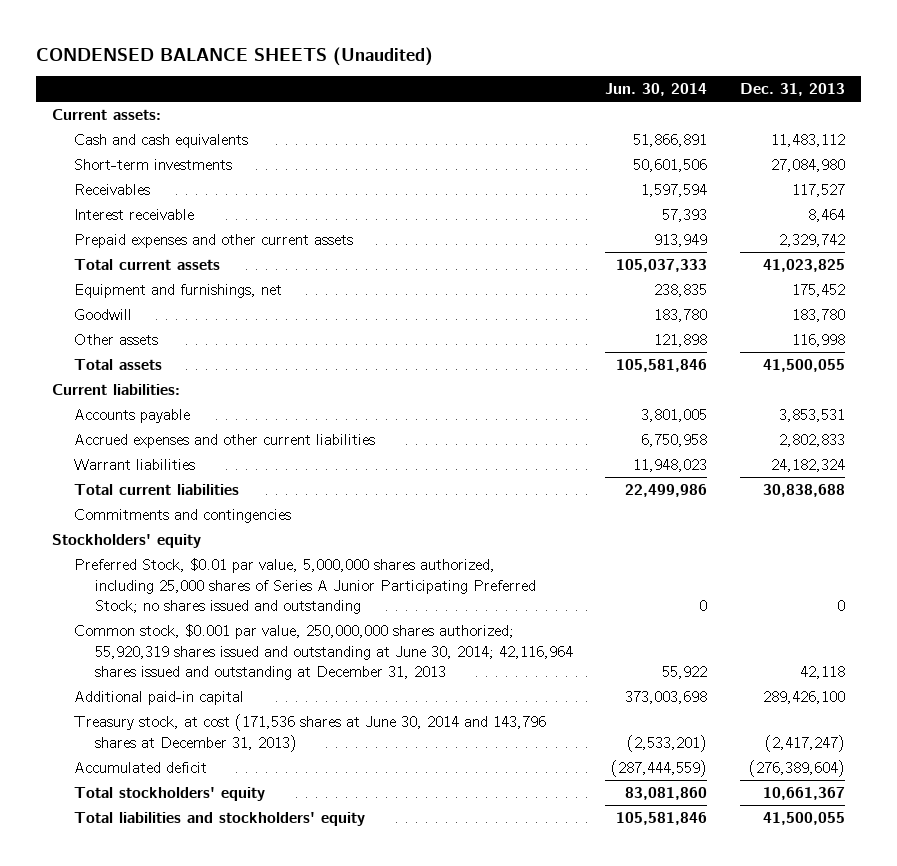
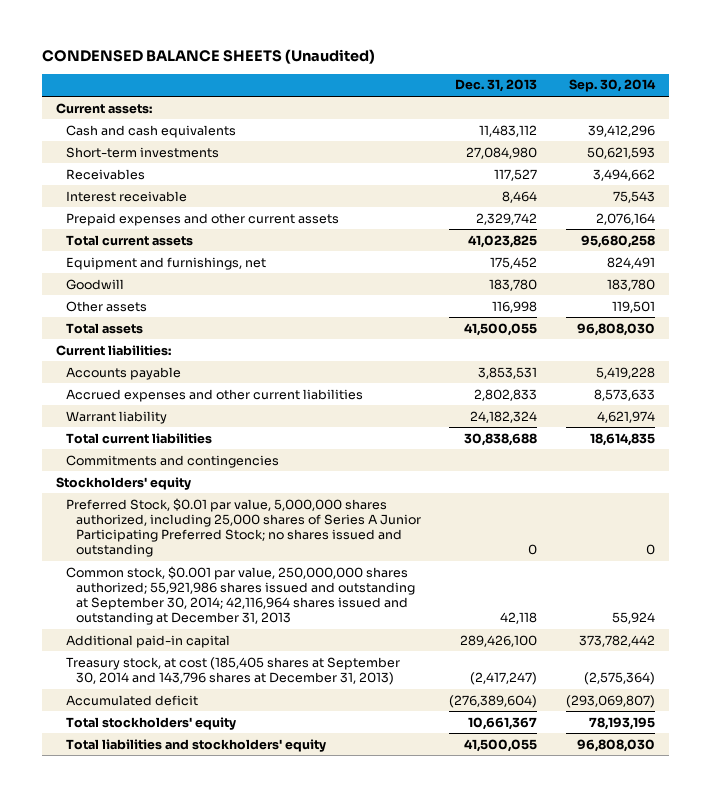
- | Jun. 30, 2014 | Dec. 31, 2013
+ | Dec. 31, 2013 | Sep. 30, 2014
- Warrant liabilities | 11,948,023 | 24,182,324
+ Warrant liability | 24,182,324 | 4,621,974
- Common stock, $0.001 par value, 250,000,000 shares authorized; 55,920,319 shares issued and outstanding at June 30, 2014; 42,116,964 shares issued and outstanding at December 31, 2013 | 55,922 | 42,118
+ Common stock, $0.001 par value, 250,000,000 shares authorized; 55,921,986 shares issued and outstanding at September 30, 2014; 42,116,964 shares issued and outstanding at December 31, 2013 | 42,118 | 55,924
- Treasury stock, at cost (171,536 shares at June 30, 2014 and 143,796 shares at December 31, 2013) | (2,533,201) | (2,417,247)
+ Treasury stock, at cost (185,405 shares at September 30, 2014 and 143,796 shares at December 31, 2013) | (2,417,247) | (2,575,364)

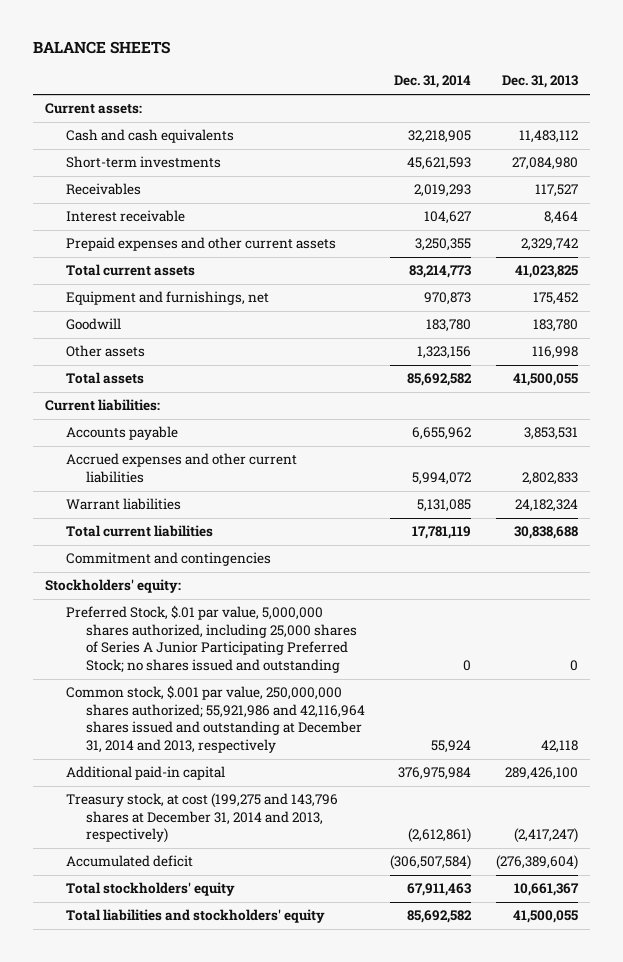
- CONDENSED BALANCE SHEETS (Unaudited)
+ BALANCE SHEETS
- | Dec. 31, 2013 | Sep. 30, 2014
+ | Dec. 31, 2014 | Dec. 31, 2013
- Warrant liability | 24,182,324 | 4,621,974
+ Warrant liabilities | 5,131,085 | 24,182,324
- Commitments and contingencies
- Stockholders' equity
- Preferred Stock, $0.01 par value, 5,000,000 shares authorized, including 25,000 shares of Series A Junior Participating Preferred Stock; no shares issued and outstanding | 0 | 0
- Common stock, $0.001 par value, 250,000,000 shares authorized; 55,921,986 shares issued and outstanding at September 30, 2014; 42,116,964 shares issued and outstanding at December 31, 2013 | 42,118 | 55,924
+ Commitment and contingencies
+ Stockholders' equity:
+ Preferred Stock, $.01 par value, 5,000,000 shares authorized, including 25,000 shares of Series A Junior Participating Preferred Stock; no shares issued and outstanding | 0 | 0
+ Common stock, $.001 par value, 250,000,000 shares authorized; 55,921,986 and 42,116,964 shares issued and outstanding at December 31, 2014 and 2013, respectively | 55,924 | 42,118
- Treasury stock, at cost (185,405 shares at September 30, 2014 and 143,796 shares at December 31, 2013) | (2,417,247) | (2,575,364)
+ Treasury stock, at cost (199,275 and 143,796 shares at December 31, 2014 and 2013, respectively) | (2,612,861) | (2,417,247)

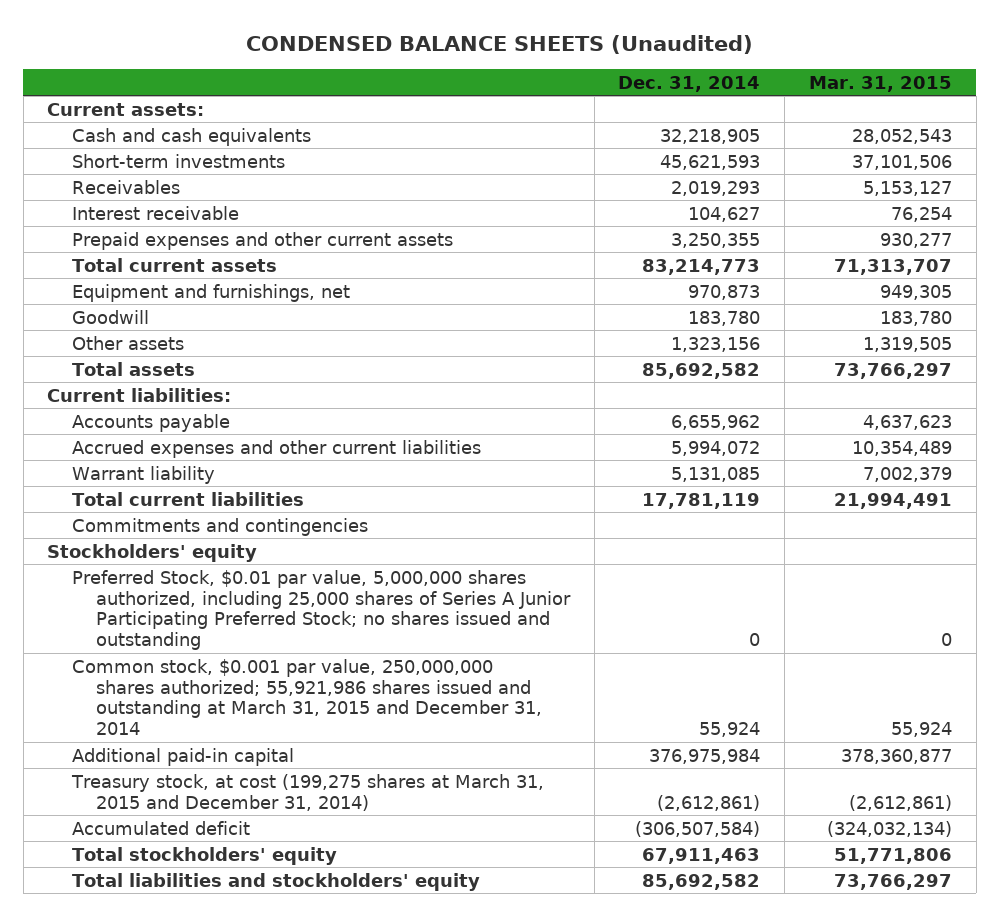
- BALANCE SHEETS
+ CONDENSED BALANCE SHEETS (Unaudited)
- | Dec. 31, 2014 | Dec. 31, 2013
+ | Dec. 31, 2014 | Mar. 31, 2015
- Warrant liabilities | 5,131,085 | 24,182,324
+ Warrant liability | 5,131,085 | 7,002,379
- Commitment and contingencies
- Stockholders' equity:
- Preferred Stock, $.01 par value, 5,000,000 shares authorized, including 25,000 shares of Series A Junior Participating Preferred Stock; no shares issued and outstanding | 0 | 0
- Common stock, $.001 par value, 250,000,000 shares authorized; 55,921,986 and 42,116,964 shares issued and outstanding at December 31, 2014 and 2013, respectively | 55,924 | 42,118
+ Commitments and contingencies
+ Stockholders' equity
+ Preferred Stock, $0.01 par value, 5,000,000 shares authorized, including 25,000 shares of Series A Junior Participating Preferred Stock; no shares issued and outstanding | 0 | 0
+ Common stock, $0.001 par value, 250,000,000 shares authorized; 55,921,986 shares issued and outstanding at March 31, 2015 and December 31, 2014 | 55,924 | 55,924
- Treasury stock, at cost (199,275 and 143,796 shares at December 31, 2014 and 2013, respectively) | (2,612,861) | (2,417,247)
+ Treasury stock, at cost (199,275 shares at March 31, 2015 and December 31, 2014) | (2,612,861) | (2,612,861)

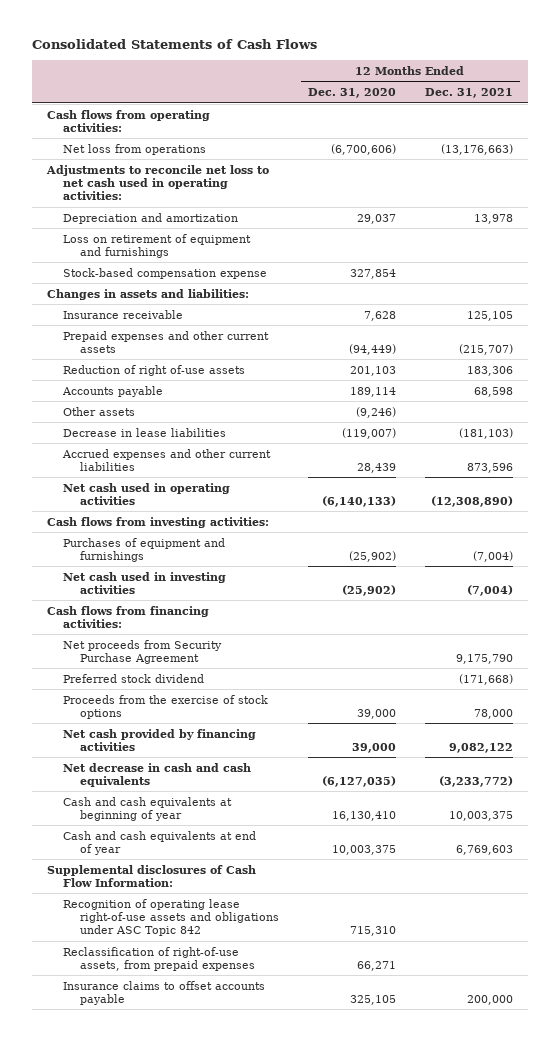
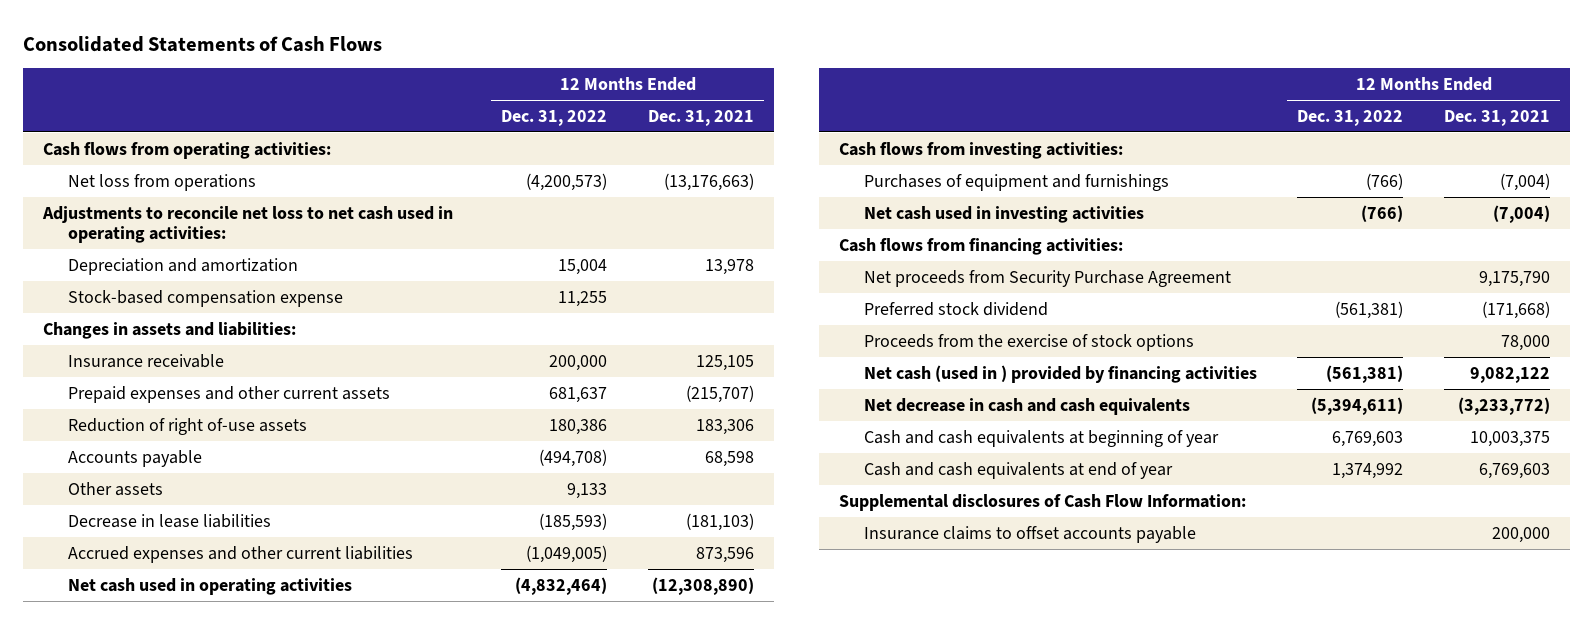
- | 12 Months Ended Dec. 31, 2020 | 12 Months Ended Dec. 31, 2021
+ | 12 Months Ended Dec. 31, 2022 | 12 Months Ended Dec. 31, 2021
- Loss on retirement of equipment and furnishings
- Net cash provided by financing activities | 39,000 | 9,082,122
+ Net cash (used in ) provided by financing activities | (561,381) | 9,082,122
- Recognition of operating lease right-of-use assets and obligations under ASC Topic 842 | 715,310 |
- Reclassification of right-of-use assets, from prepaid expenses | 66,271 |

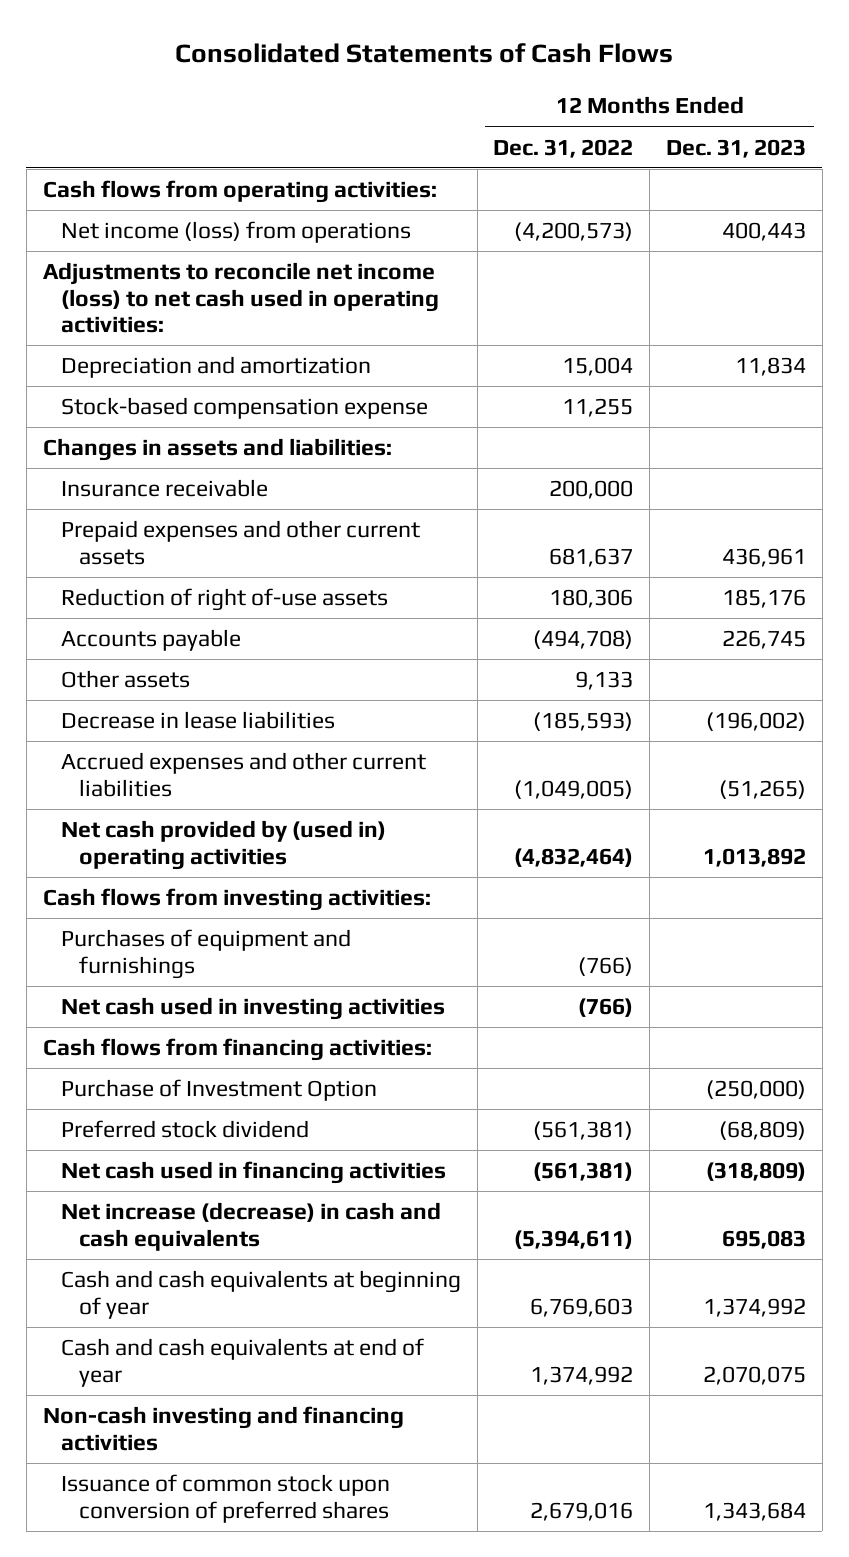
- | 12 Months Ended Dec. 31, 2022 | 12 Months Ended Dec. 31, 2021
+ | 12 Months Ended Dec. 31, 2022 | 12 Months Ended Dec. 31, 2023
- Net loss from operations | (4,200,573) | (13,176,663)
- Adjustments to reconcile net loss to net cash used in operating activities:
+ Net income (loss) from operations | (4,200,573) | 400,443
+ Adjustments to reconcile net income (loss) to net cash used in operating activities:
- Reduction of right of-use assets | 180,386 | 183,306
+ Reduction of right of-use assets | 180,306 | 185,176
- Net cash used in operating activities | (4,832,464) | (12,308,890)
+ Net cash provided by (used in) operating activities | (4,832,464) | 1,013,892
- Net proceeds from Security Purchase Agreement | | 9,175,790
+ Purchase of Investment Option | | (250,000)
- Proceeds from the exercise of stock options | | 78,000
- Net cash (used in ) provided by financing activities | (561,381) | 9,082,122
- Net decrease in cash and cash equivalents | (5,394,611) | (3,233,772)
+ Net cash used in financing activities | (561,381) | (318,809)
+ Net increase (decrease) in cash and cash equivalents | (5,394,611) | 695,083
- Supplemental disclosures of Cash Flow Information:
- Insurance claims to offset accounts payable | | 200,000
+ Non-cash investing and financing activities
+ Issuance of common stock upon conversion of preferred shares | 2,679,016 | 1,343,684

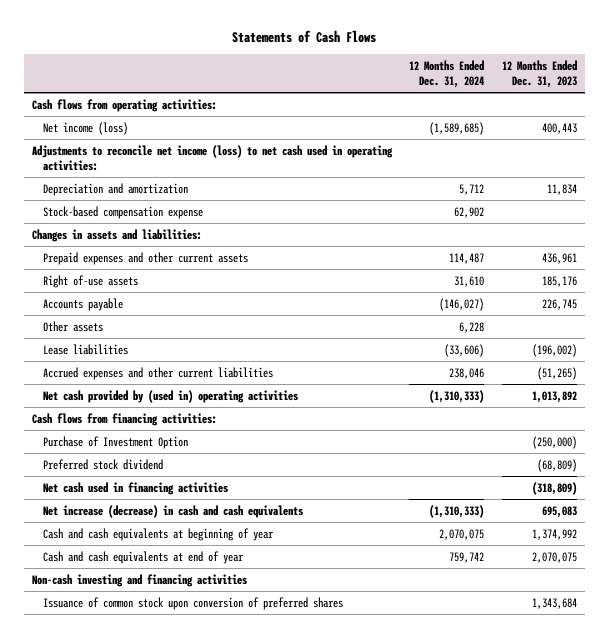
- Consolidated Statements of Cash Flows
+ Statements of Cash Flows
- | 12 Months Ended Dec. 31, 2022 | 12 Months Ended Dec. 31, 2023
+ | 12 Months Ended Dec. 31, 2024 | 12 Months Ended Dec. 31, 2023
- Net income (loss) from operations | (4,200,573) | 400,443
+ Net income (loss) | (1,589,685) | 400,443
- Insurance receivable | 200,000 |
- Reduction of right of-use assets | 180,306 | 185,176
+ Right of-use assets | 31,610 | 185,176
- Decrease in lease liabilities | (185,593) | (196,002)
+ Lease liabilities | (33,606) | (196,002)
- Cash flows from investing activities:
- Purchases of equipment and furnishings | (766) |
- Net cash used in investing activities | (766) |

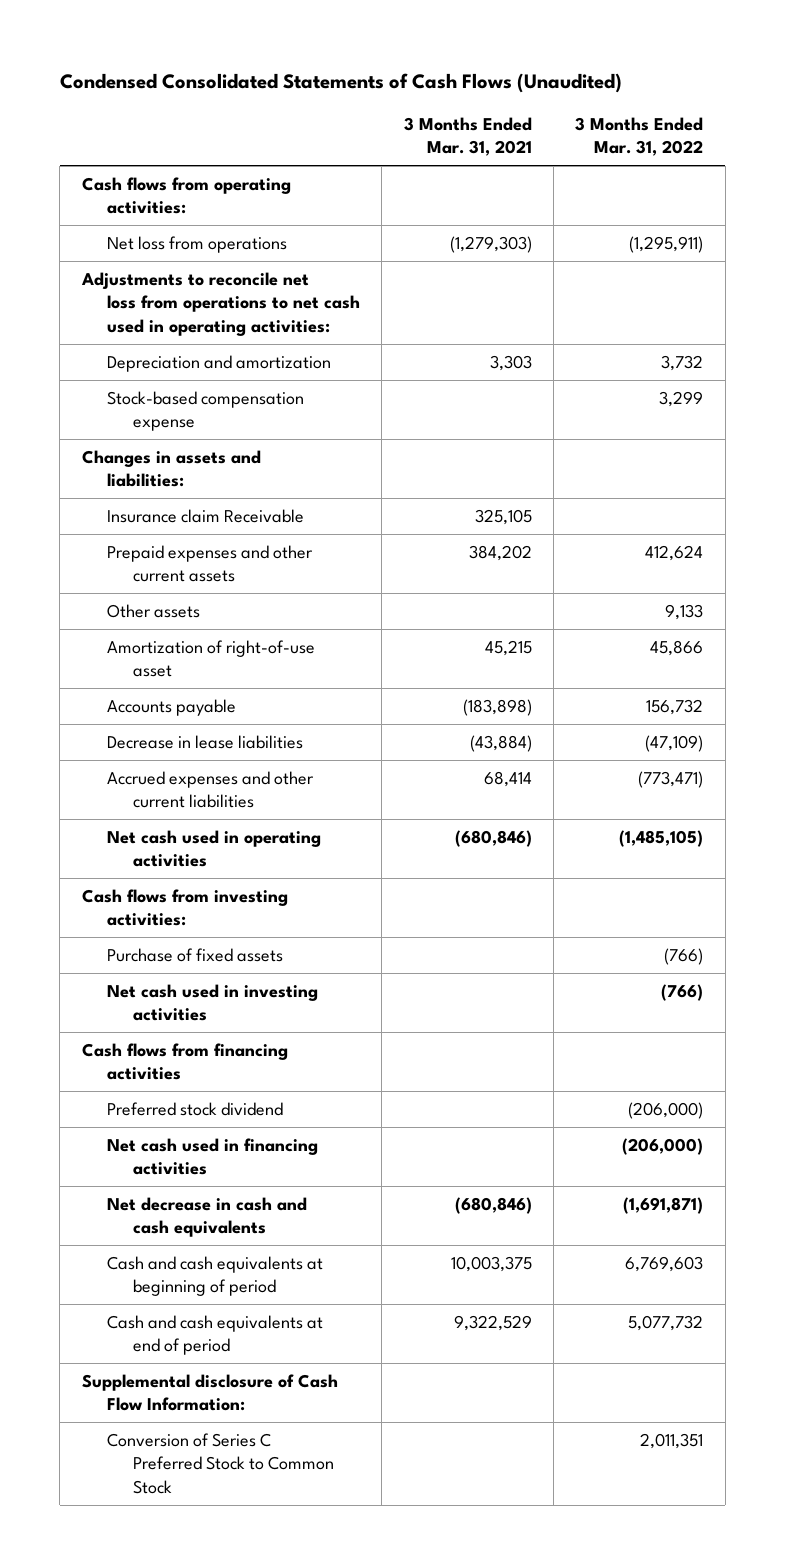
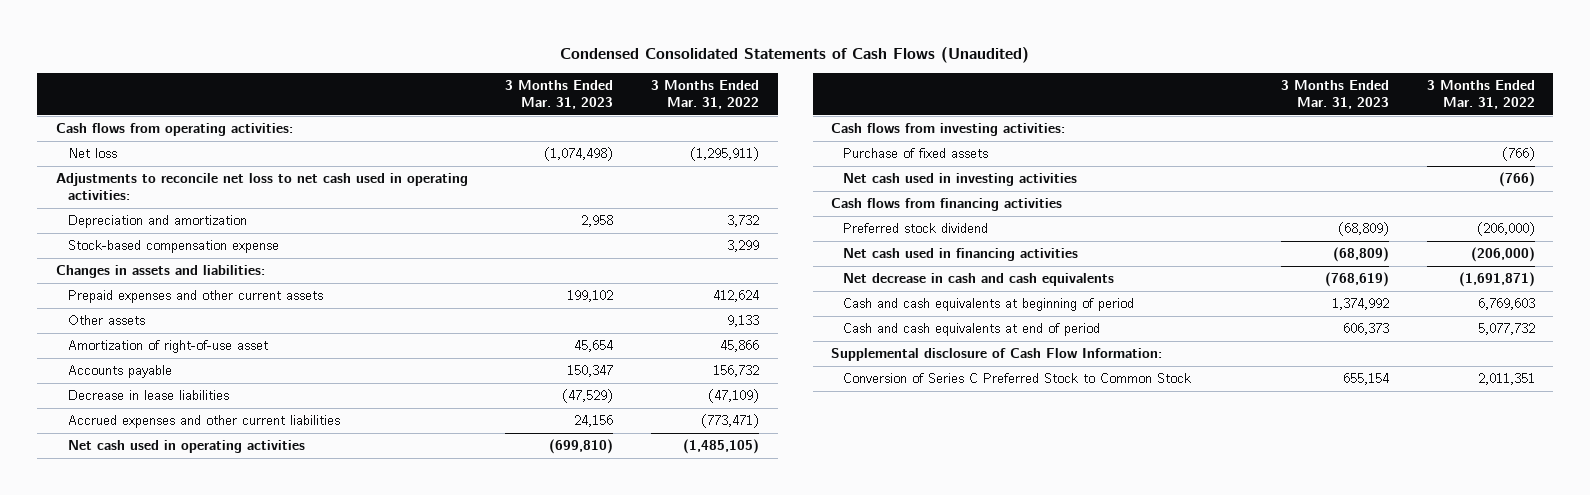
- | 3 Months Ended Mar. 31, 2021 | 3 Months Ended Mar. 31, 2022
+ | 3 Months Ended Mar. 31, 2023 | 3 Months Ended Mar. 31, 2022
- Net loss from operations | (1,279,303) | (1,295,911)
- Adjustments to reconcile net loss from operations to net cash used in operating activities:
+ Net loss | (1,074,498) | (1,295,911)
+ Adjustments to reconcile net loss to net cash used in operating activities:
- Insurance claim Receivable | 325,105 |

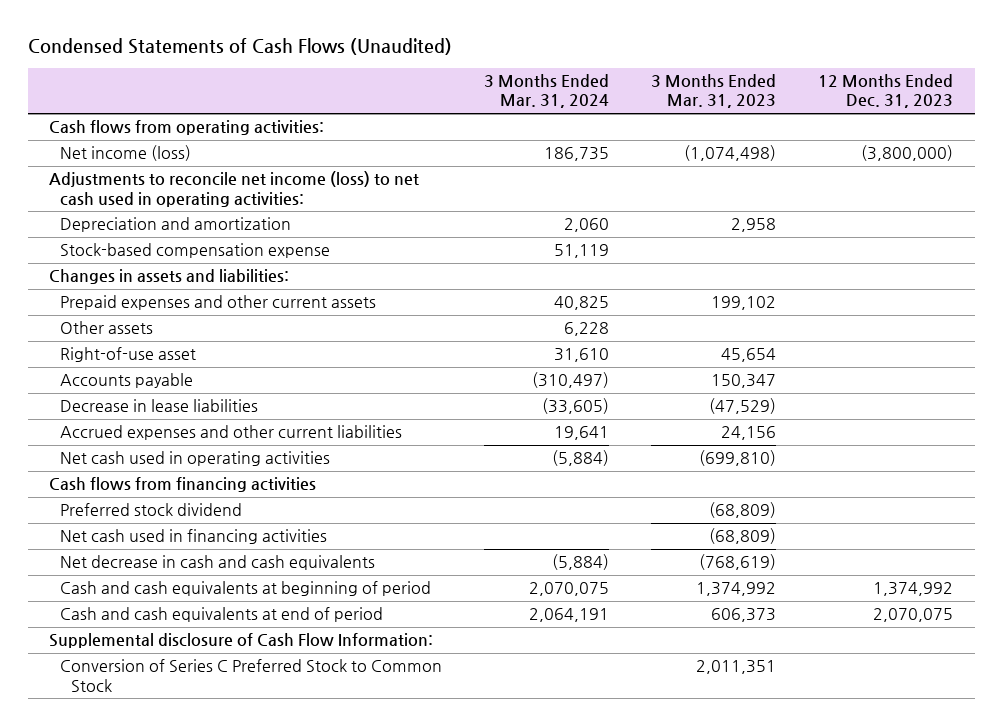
- Condensed Consolidated Statements of Cash Flows (Unaudited)
+ Condensed Statements of Cash Flows (Unaudited)
- | 3 Months Ended Mar. 31, 2023 | 3 Months Ended Mar. 31, 2022
+ | 3 Months Ended Mar. 31, 2024 | 3 Months Ended Mar. 31, 2023 | 12 Months Ended Dec. 31, 2023
- Net loss | (1,074,498) | (1,295,911)
- Adjustments to reconcile net loss to net cash used in operating activities:
+ Net income (loss) | 186,735 | (1,074,498) | (3,800,000)
+ Adjustments to reconcile net income (loss) to net cash used in operating activities:
- Amortization of right-of-use asset | 45,654 | 45,866
+ Right-of-use asset | 31,610 | 45,654 |
- Cash flows from investing activities:
- Purchase of fixed assets | | (766)
- Net cash used in investing activities | | (766)
- Conversion of Series C Preferred Stock to Common Stock | 655,154 | 2,011,351
+ Conversion of Series C Preferred Stock to Common Stock | | 2,011,351 |

